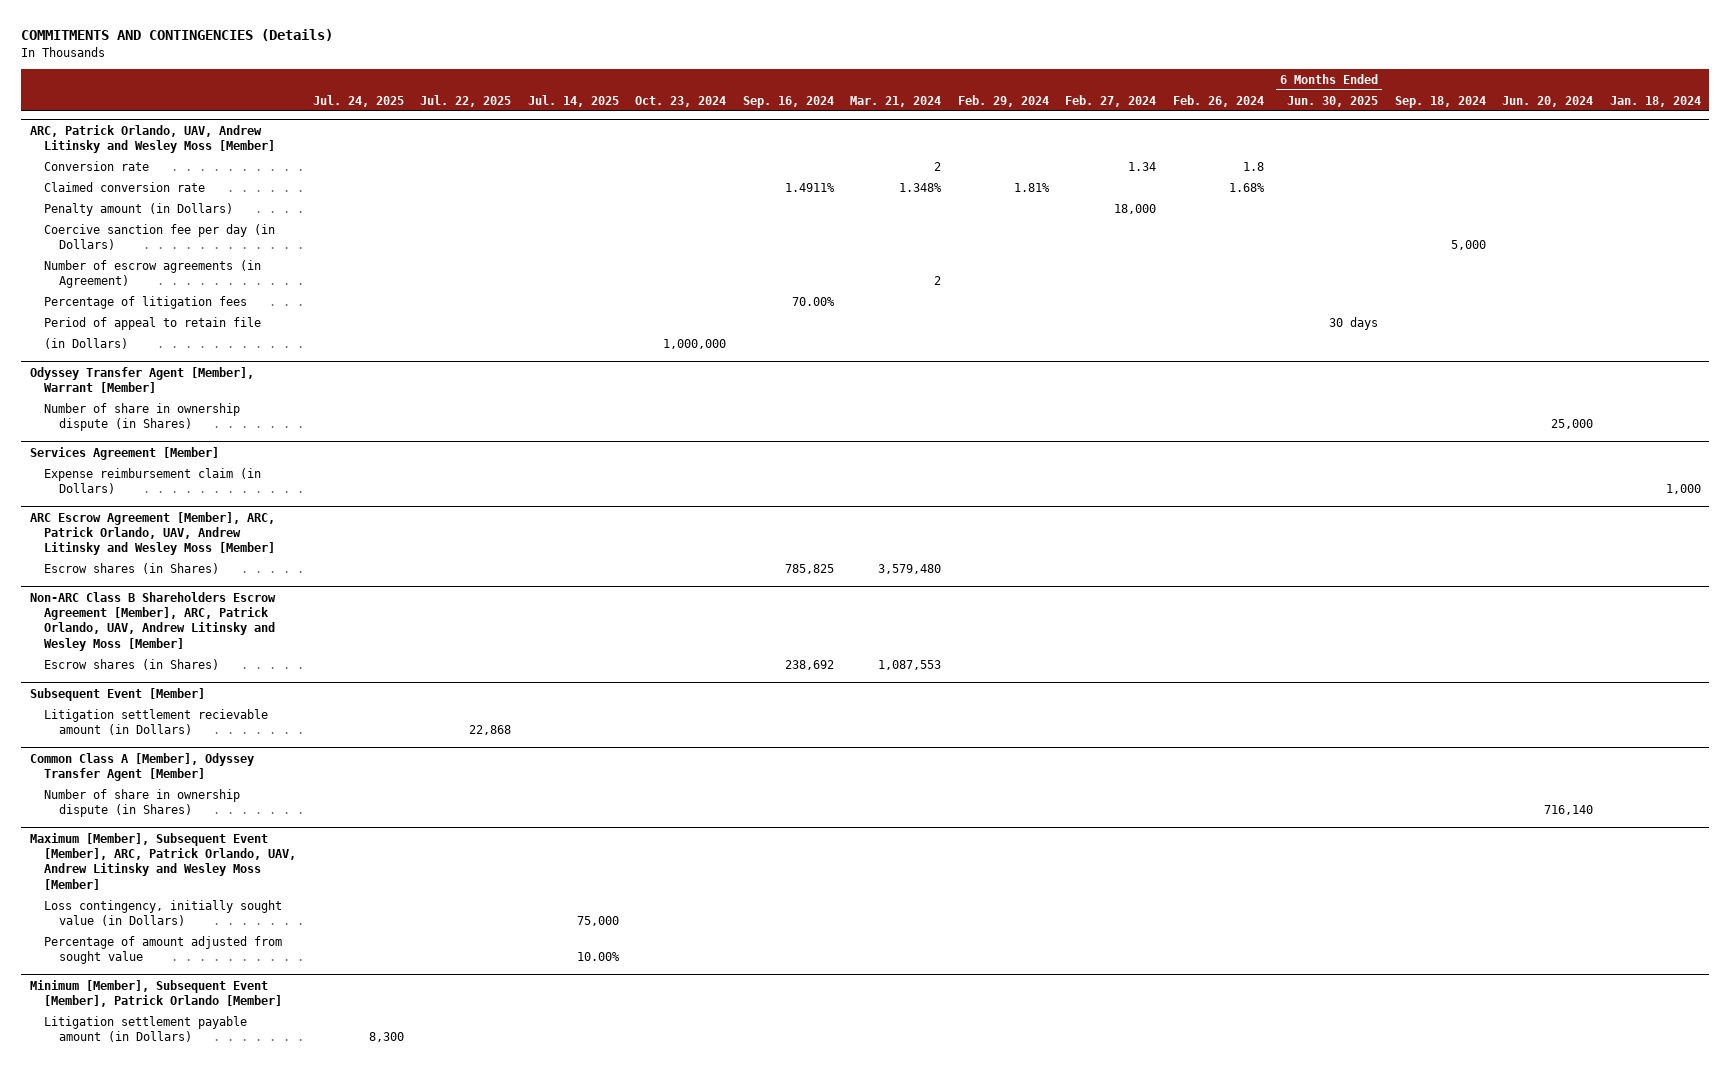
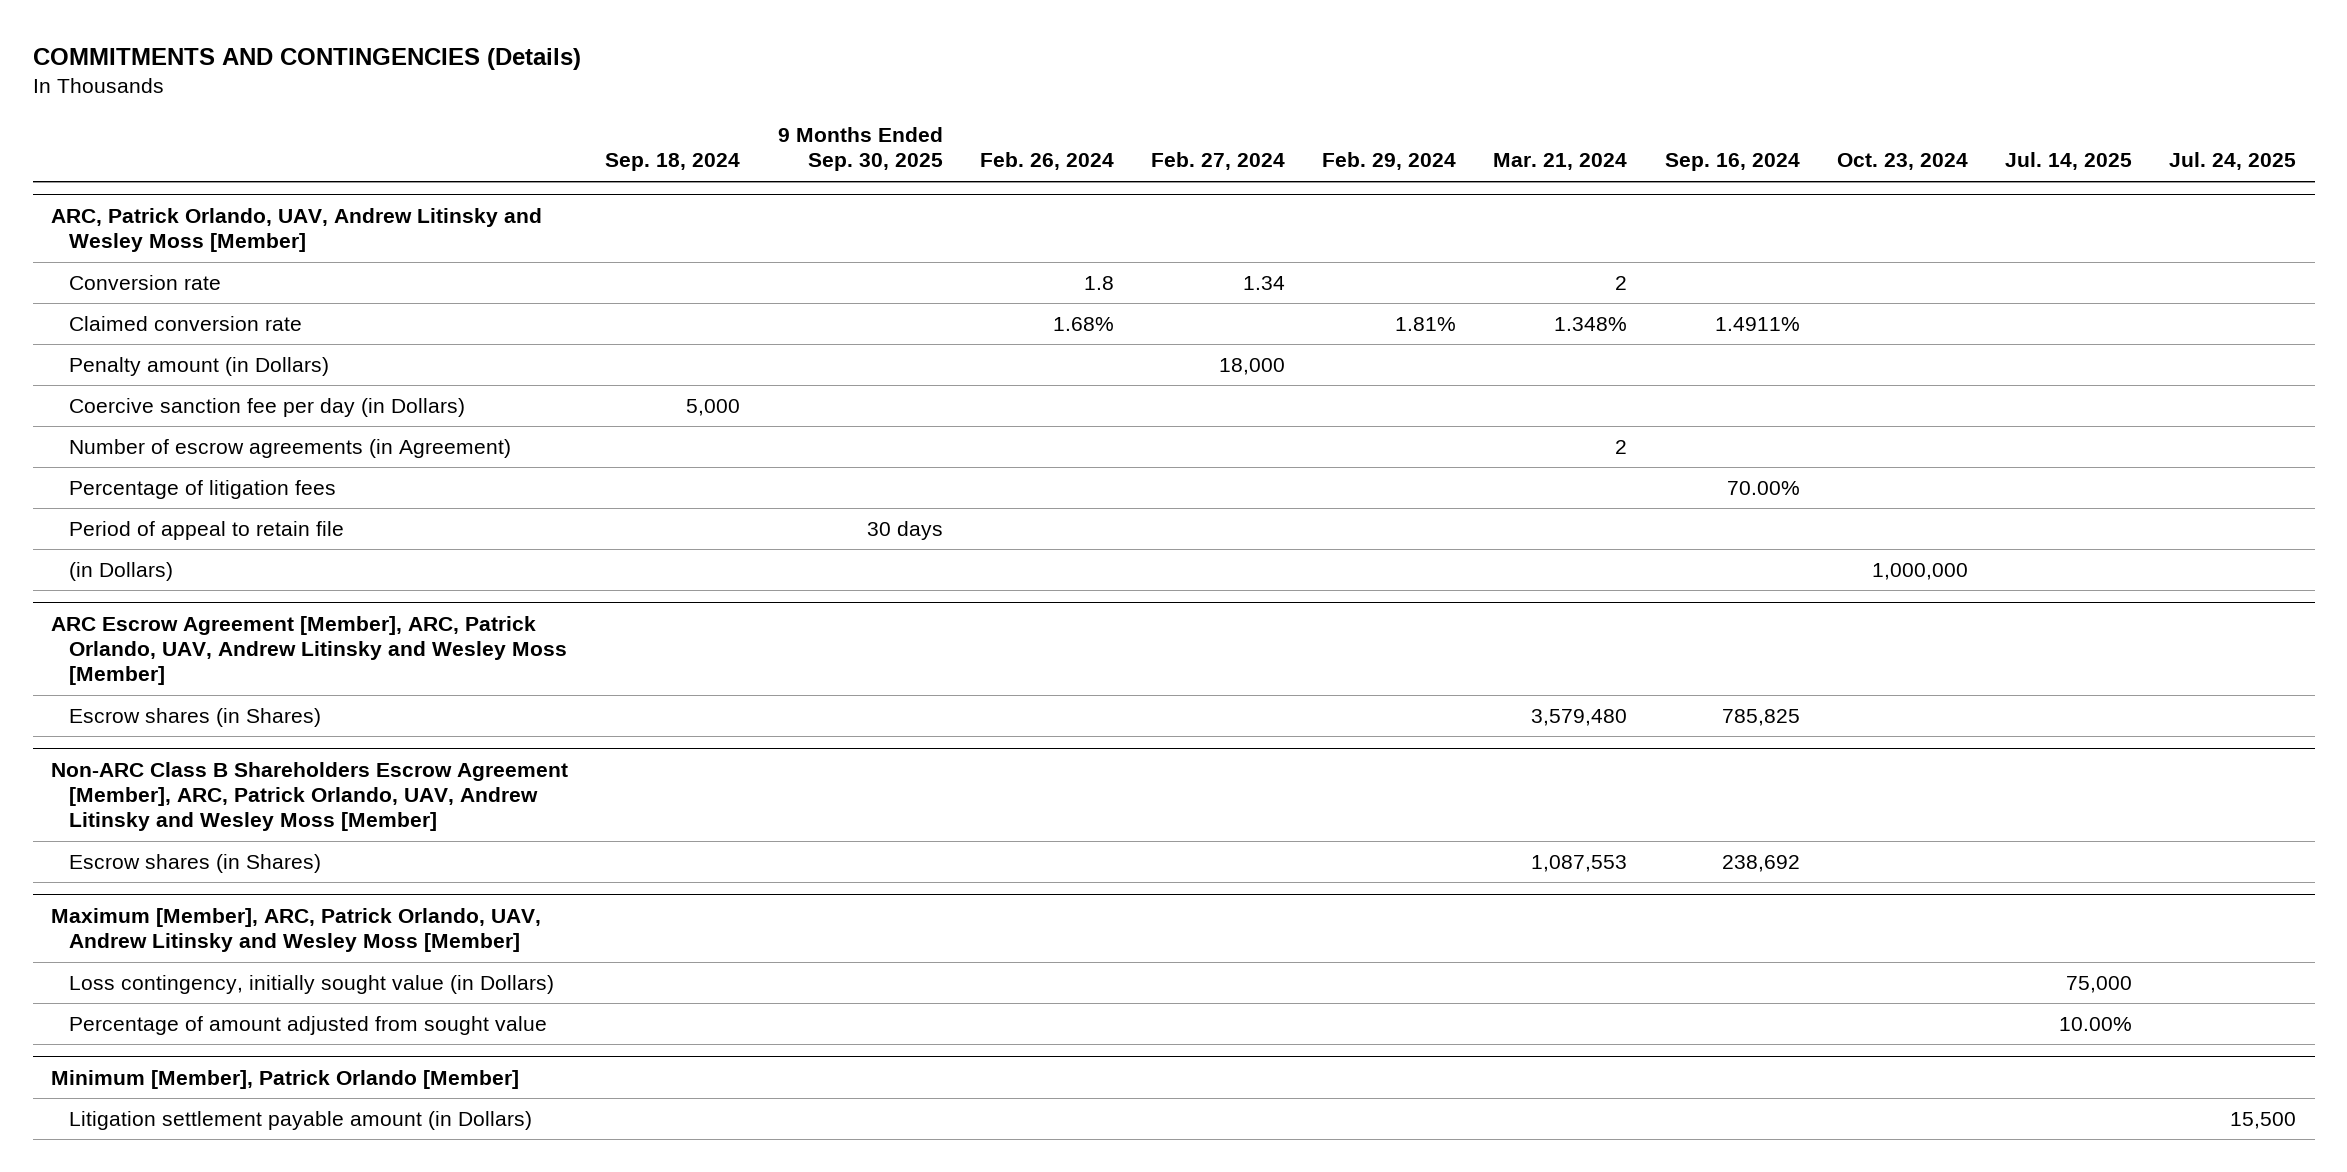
- | Jul. 24, 2025 | Jul. 22, 2025 | Jul. 14, 2025 | Oct. 23, 2024 | Sep. 16, 2024 | Mar. 21, 2024 | Feb. 29, 2024 | Feb. 27, 2024 | Feb. 26, 2024 | 6 Months Ended Jun. 30, 2025 | Sep. 18, 2024 | Jun. 20, 2024 | Jan. 18, 2024
+ | Sep. 18, 2024 | 9 Months Ended Sep. 30, 2025 | Feb. 26, 2024 | Feb. 27, 2024 | Feb. 29, 2024 | Mar. 21, 2024 | Sep. 16, 2024 | Oct. 23, 2024 | Jul. 14, 2025 | Jul. 24, 2025
- Odyssey Transfer Agent [Member], Warrant [Member]
- Number of share in ownership dispute (in Shares) | | | | | | | | | | | | 25,000 |
- Services Agreement [Member]
- Expense reimbursement claim (in Dollars) | | | | | | | | | | | | | 1,000
- Subsequent Event [Member]
- Litigation settlement recievable amount (in Dollars) | | 22,868 | | | | | | | | | | |
- Common Class A [Member], Odyssey Transfer Agent [Member]
- Number of share in ownership dispute (in Shares) | | | | | | | | | | | | 716,140 |
- Maximum [Member], Subsequent Event [Member], ARC, Patrick Orlando, UAV, Andrew Litinsky and Wesley Moss [Member]
+ Maximum [Member], ARC, Patrick Orlando, UAV, Andrew Litinsky and Wesley Moss [Member]
- Minimum [Member], Subsequent Event [Member], Patrick Orlando [Member]
- Litigation settlement payable amount (in Dollars) | 8,300 | | | | | | | | | | | |
+ Minimum [Member], Patrick Orlando [Member]
+ Litigation settlement payable amount (in Dollars) | | | | | | | | | | 15,500

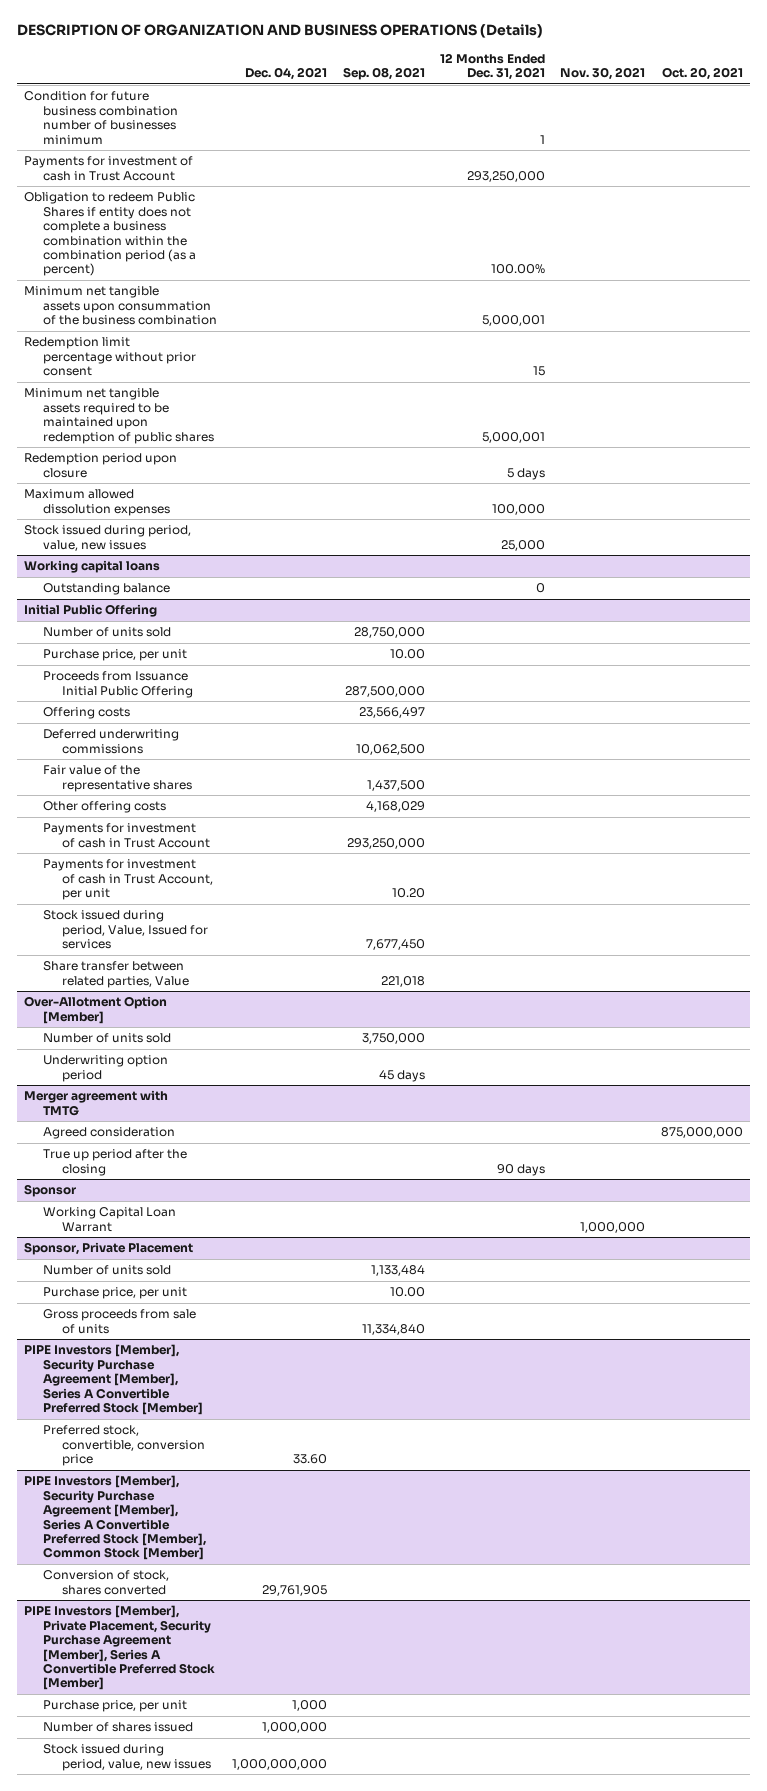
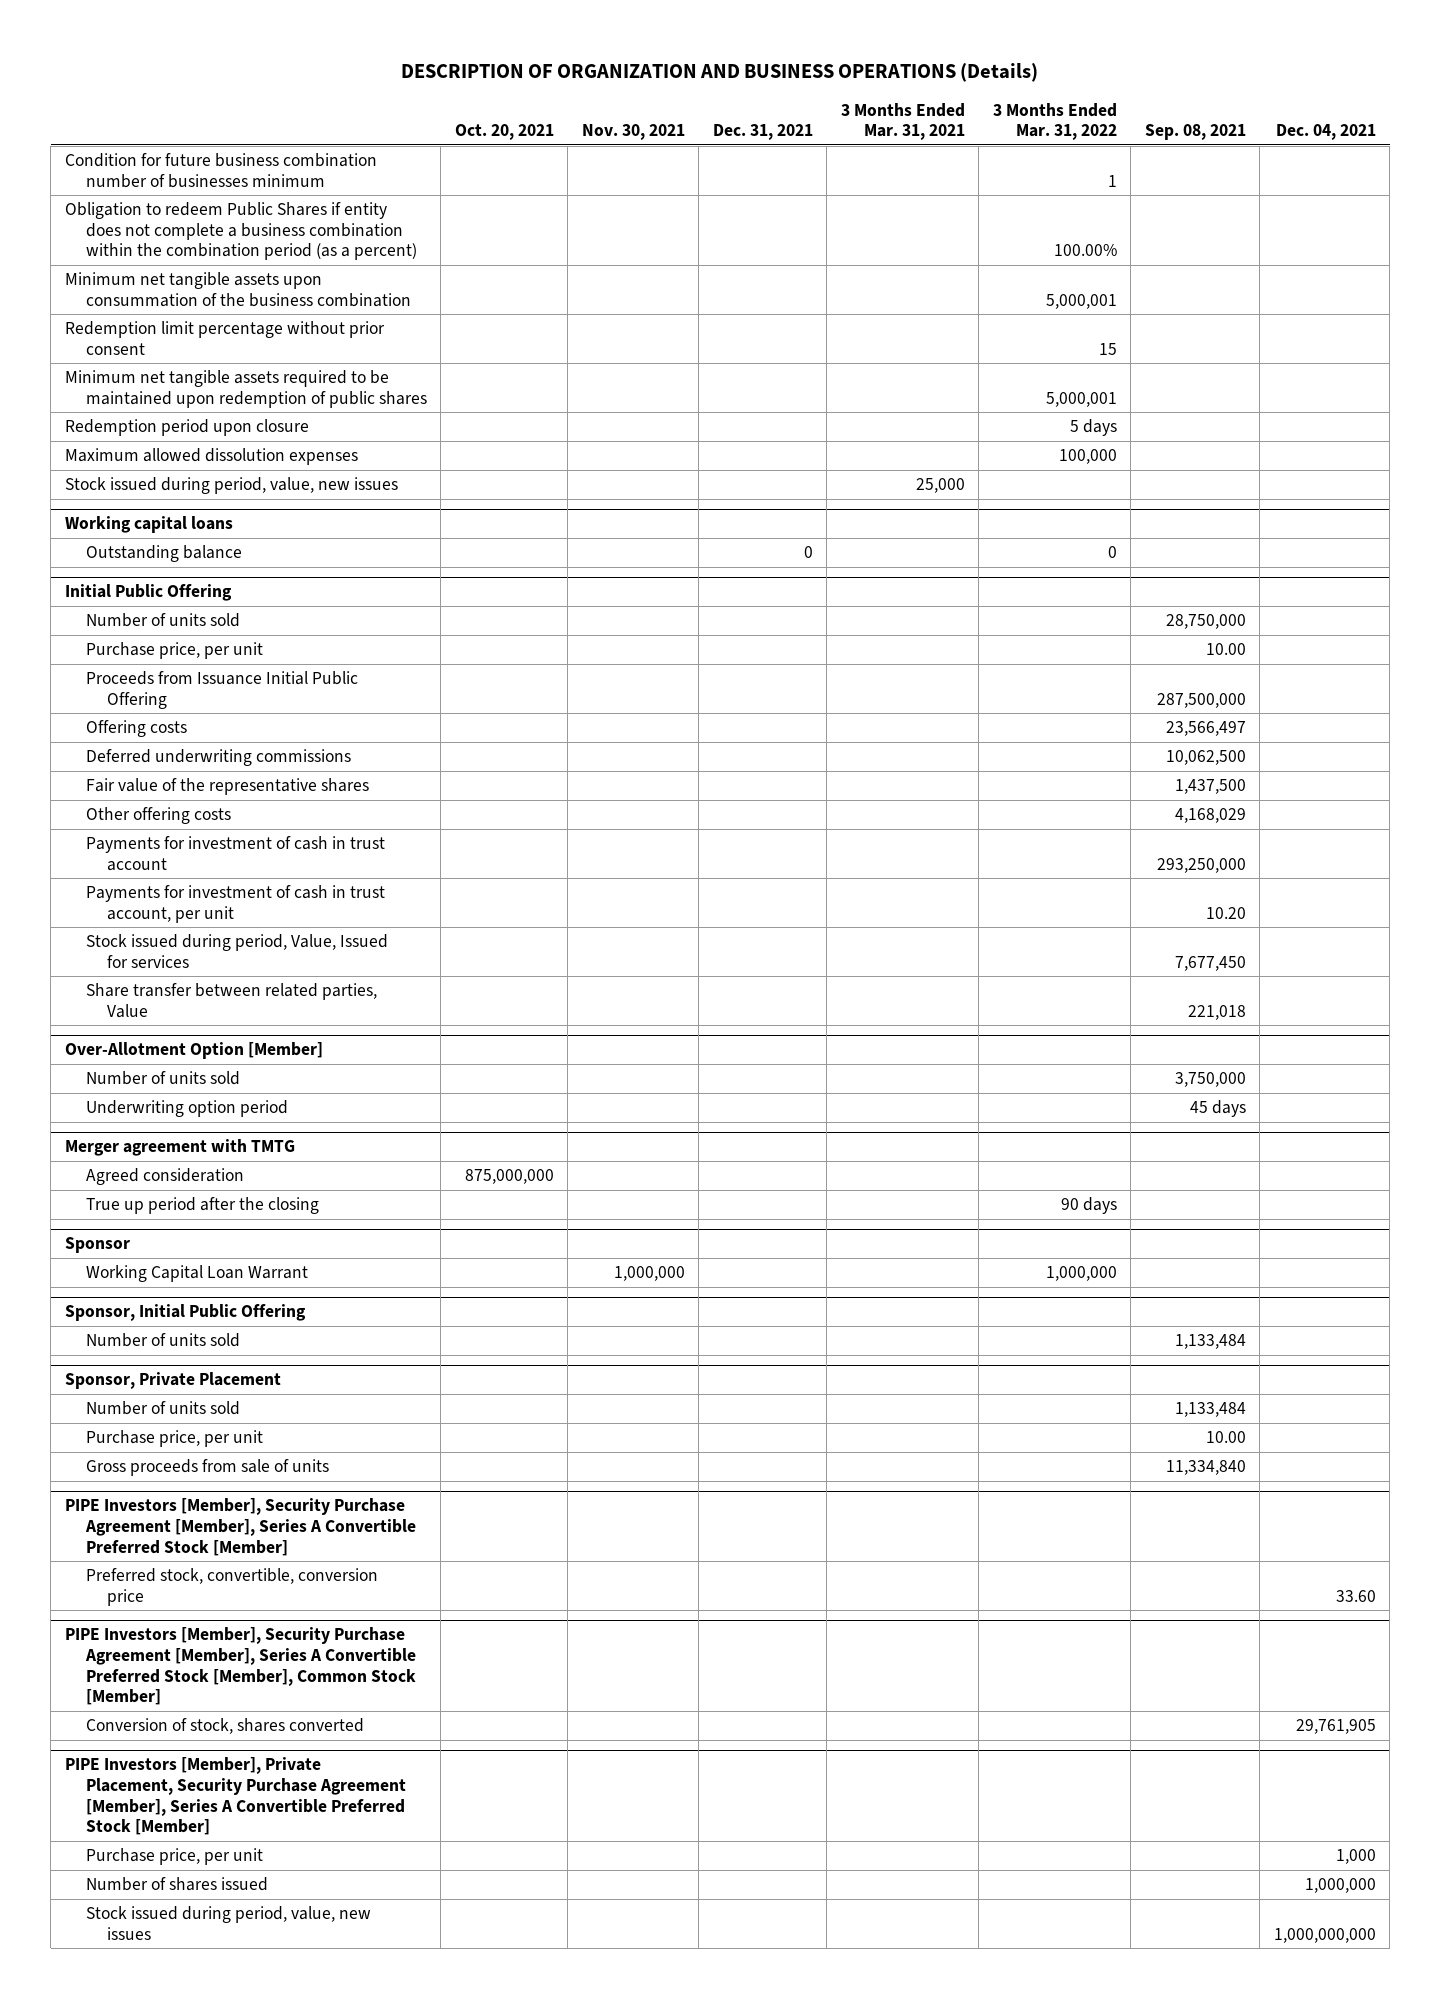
- | Dec. 04, 2021 | Sep. 08, 2021 | 12 Months Ended Dec. 31, 2021 | Nov. 30, 2021 | Oct. 20, 2021
+ | Oct. 20, 2021 | Nov. 30, 2021 | Dec. 31, 2021 | 3 Months Ended Mar. 31, 2021 | 3 Months Ended Mar. 31, 2022 | Sep. 08, 2021 | Dec. 04, 2021
- Payments for investment of cash in Trust Account | | | 293,250,000 | |
@ Initial Public Offering
- Payments for investment of cash in Trust Account | | 293,250,000 | | |
- Payments for investment of cash in Trust Account, per unit | | 10.20 | | |
+ Payments for investment of cash in trust account | | | | | | 293,250,000 |
+ Payments for investment of cash in trust account, per unit | | | | | | 10.20 |
+ Sponsor, Initial Public Offering
+ Number of units sold | | | | | | 1,133,484 |

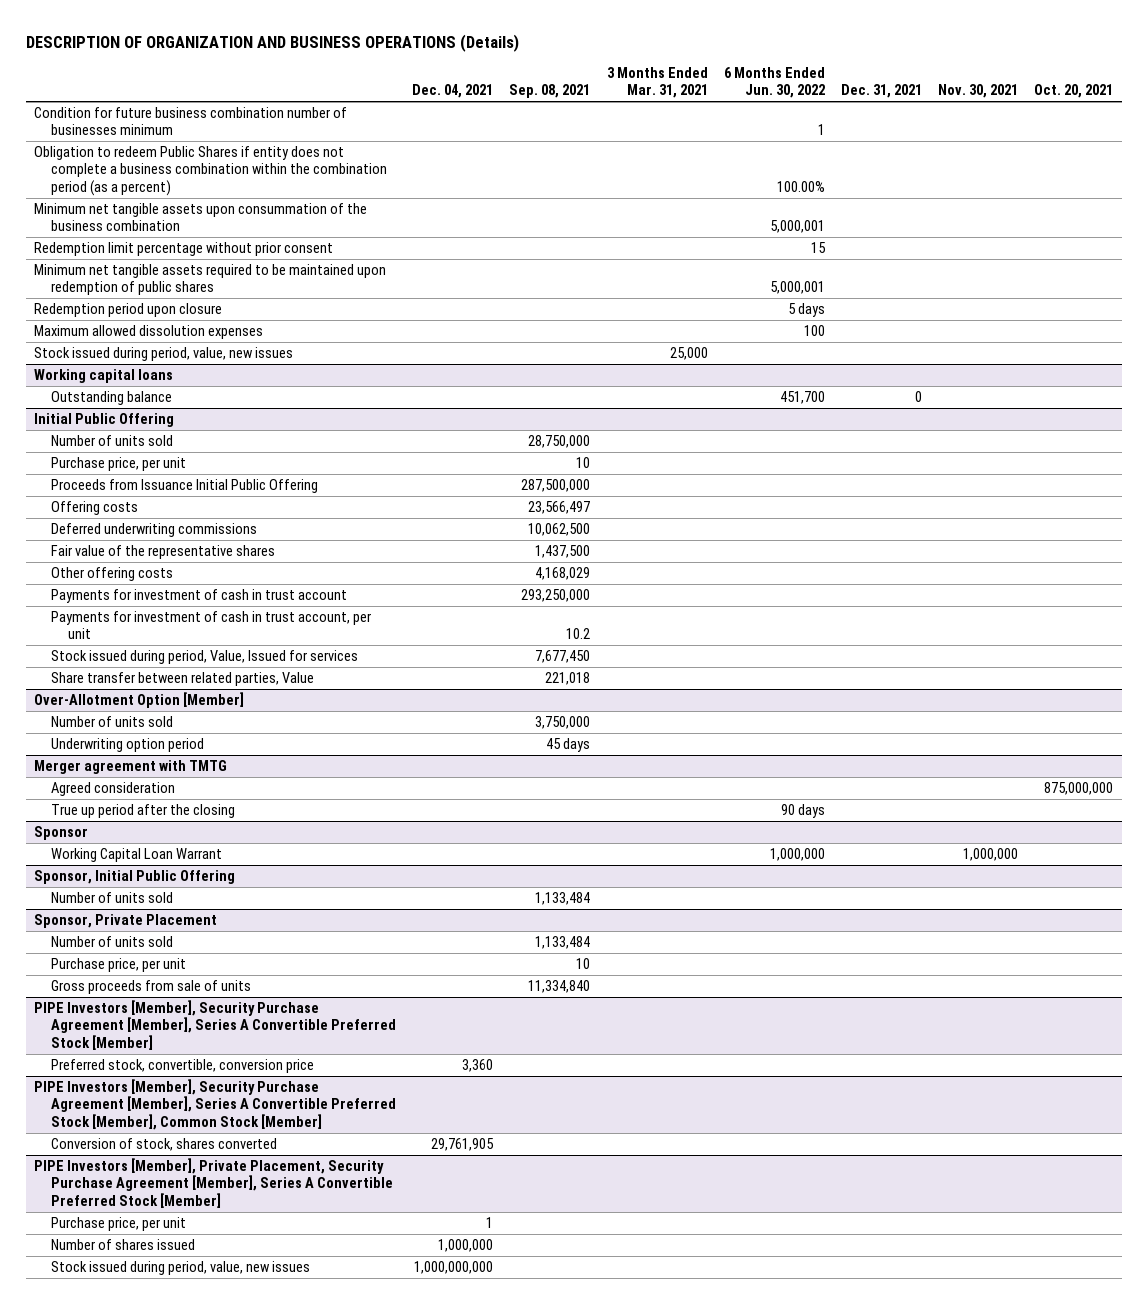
- | Oct. 20, 2021 | Nov. 30, 2021 | Dec. 31, 2021 | 3 Months Ended Mar. 31, 2021 | 3 Months Ended Mar. 31, 2022 | Sep. 08, 2021 | Dec. 04, 2021
+ | Dec. 04, 2021 | Sep. 08, 2021 | 3 Months Ended Mar. 31, 2021 | 6 Months Ended Jun. 30, 2022 | Dec. 31, 2021 | Nov. 30, 2021 | Oct. 20, 2021
@ Initial Public Offering
- Purchase price, per unit | | | | | | 10.00 |
+ Purchase price, per unit | | 10 | | | | |
- Payments for investment of cash in trust account, per unit | | | | | | 10.20 |
+ Payments for investment of cash in trust account, per unit | | 10.2 | | | | |
@ Sponsor, Private Placement
- Purchase price, per unit | | | | | | 10.00 |
+ Purchase price, per unit | | 10 | | | | |
@ PIPE Investors [Member], Security Purchase Agreement [Member], Series A Convertible Preferred Stock [Member]
- Preferred stock, convertible, conversion price | | | | | | | 33.60
+ Preferred stock, convertible, conversion price | 3,360 | | | | | |
@ PIPE Investors [Member], Private Placement, Security Purchase Agreement [Member], Series A Convertible Preferred Stock [Member]
- Purchase price, per unit | | | | | | | 1,000
+ Purchase price, per unit | 1 | | | | | |

